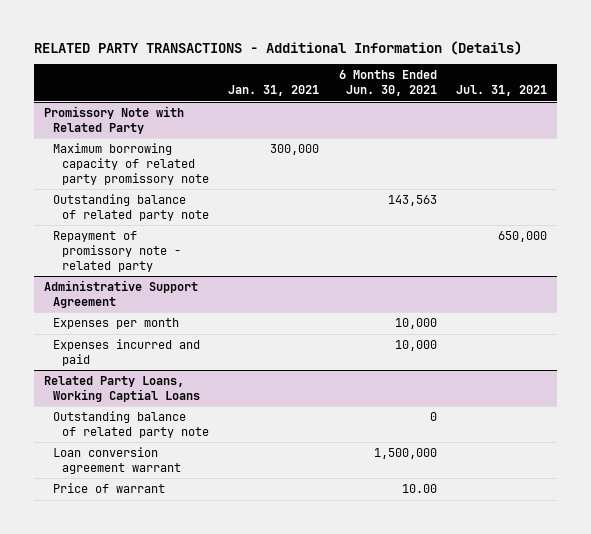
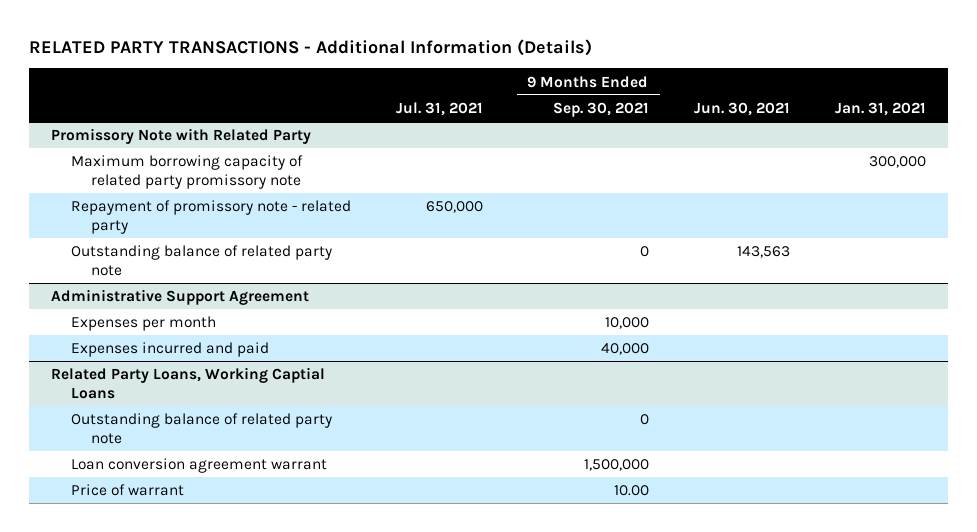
- | Jan. 31, 2021 | 6 Months Ended Jun. 30, 2021 | Jul. 31, 2021
+ | Jul. 31, 2021 | 9 Months Ended Sep. 30, 2021 | Jun. 30, 2021 | Jan. 31, 2021
@ Promissory Note with Related Party
moved down: Outstanding balance of related party note | | 0 | 143,563 |

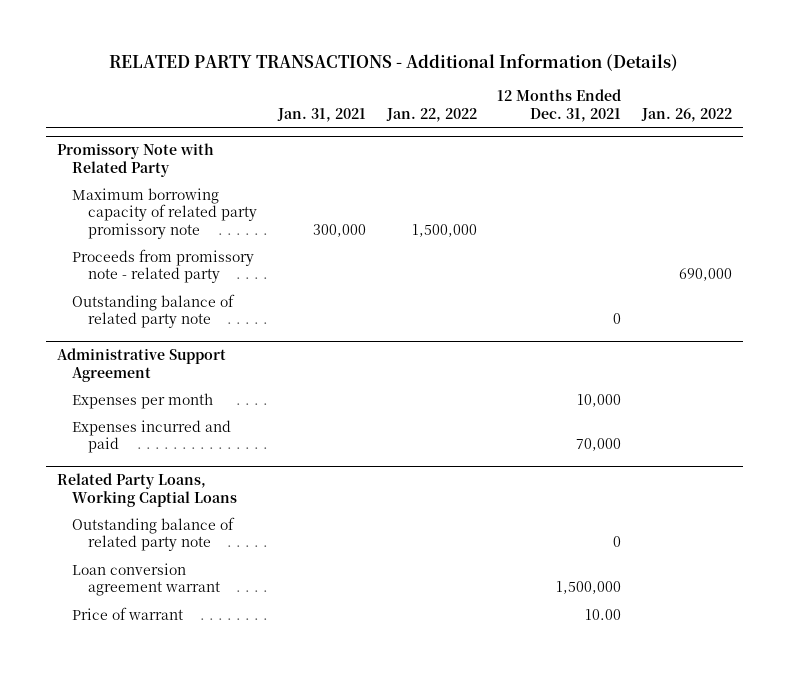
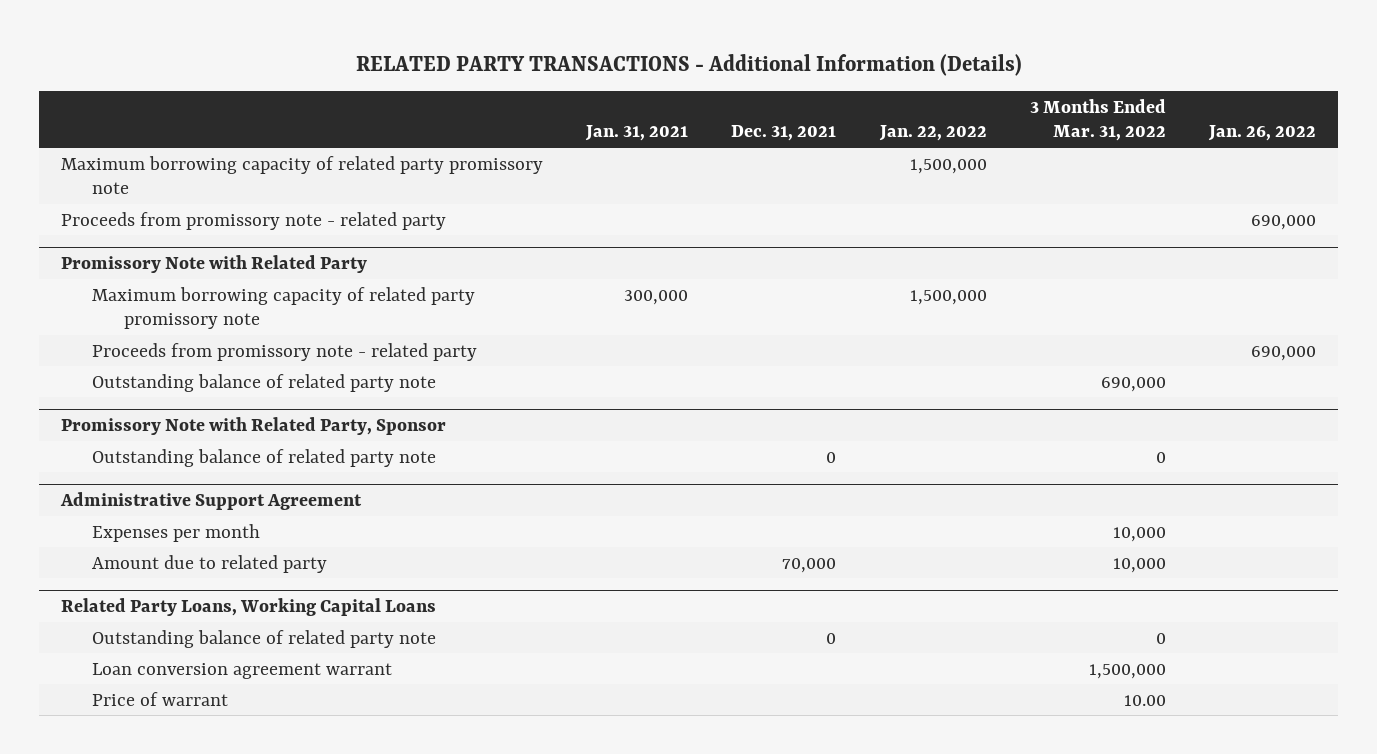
- | Jan. 31, 2021 | Jan. 22, 2022 | 12 Months Ended Dec. 31, 2021 | Jan. 26, 2022
+ | Jan. 31, 2021 | Dec. 31, 2021 | Jan. 22, 2022 | 3 Months Ended Mar. 31, 2022 | Jan. 26, 2022
+ Maximum borrowing capacity of related party promissory note | | | 1,500,000 | |
+ Proceeds from promissory note - related party | | | | | 690,000
+ Promissory Note with Related Party, Sponsor
+ Outstanding balance of related party note | | 0 | | 0 |
@ Administrative Support Agreement
- Expenses incurred and paid | | | 70,000 |
- Related Party Loans, Working Captial Loans
@ Administrative Support Agreement
+ Amount due to related party | | 70,000 | | 10,000 |
+ Related Party Loans, Working Capital Loans

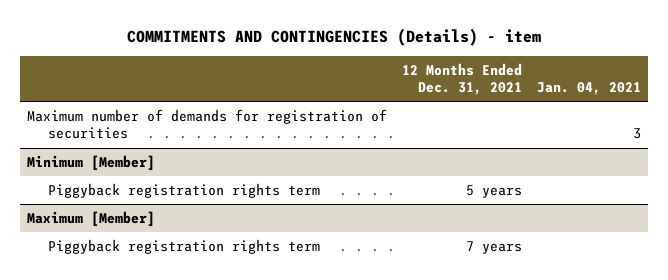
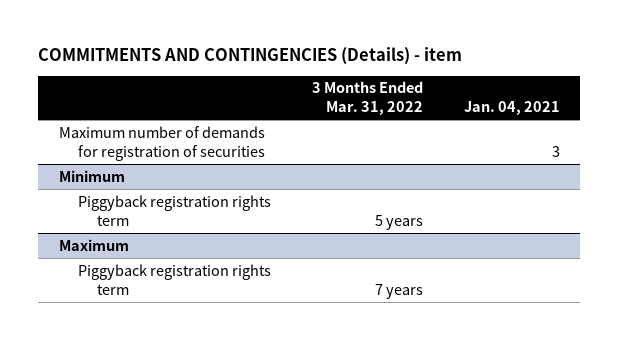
- | 12 Months Ended Dec. 31, 2021 | Jan. 04, 2021
+ | 3 Months Ended Mar. 31, 2022 | Jan. 04, 2021
- Minimum [Member]
+ Minimum
- Maximum [Member]
+ Maximum

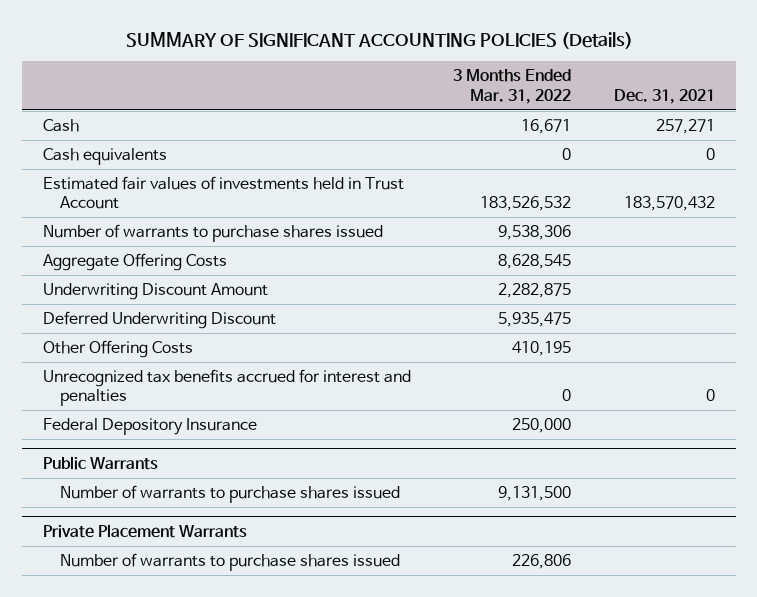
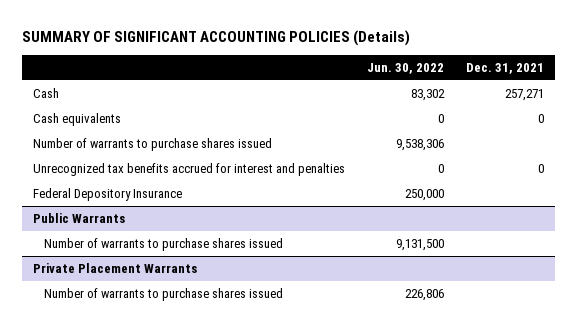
- | 3 Months Ended Mar. 31, 2022 | Dec. 31, 2021
+ | Jun. 30, 2022 | Dec. 31, 2021
- Estimated fair values of investments held in Trust Account | 183,526,532 | 183,570,432
- Aggregate Offering Costs | 8,628,545 |
- Underwriting Discount Amount | 2,282,875 |
- Deferred Underwriting Discount | 5,935,475 |
- Other Offering Costs | 410,195 |

